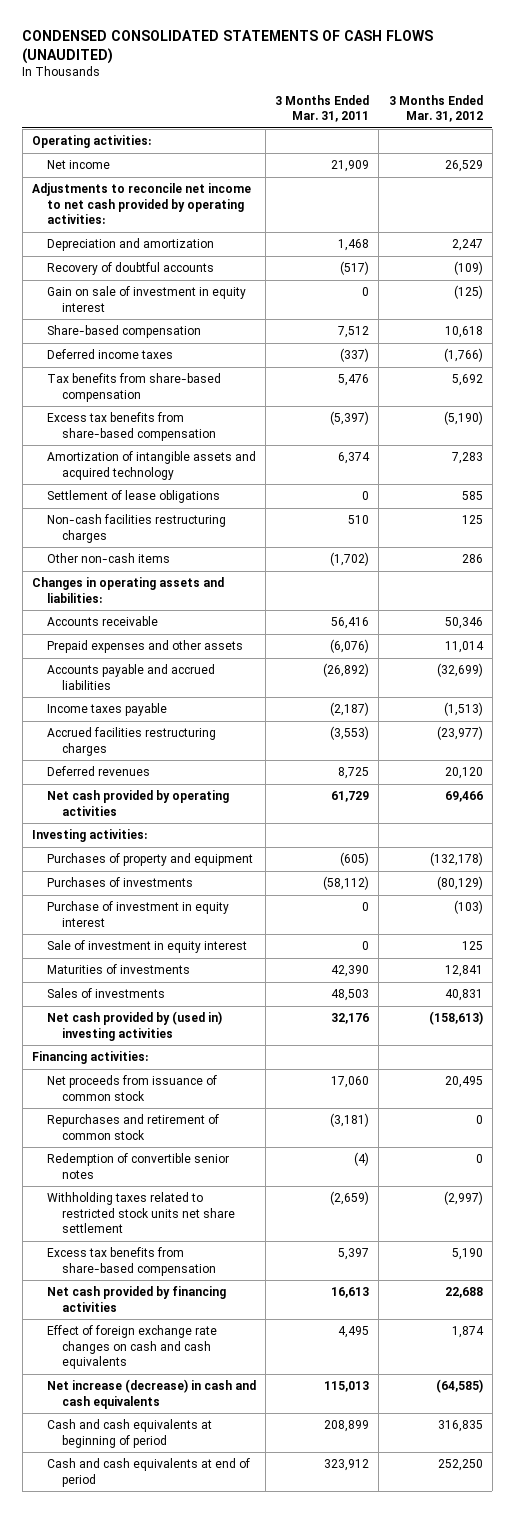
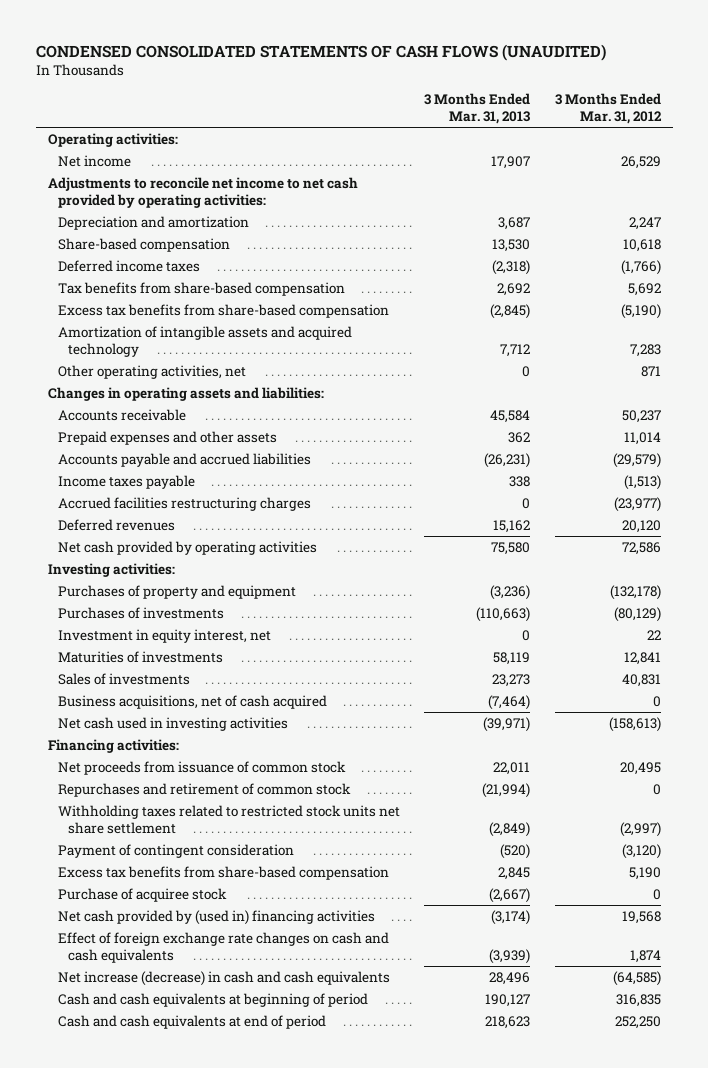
- | 3 Months Ended Mar. 31, 2011 | 3 Months Ended Mar. 31, 2012
+ | 3 Months Ended Mar. 31, 2013 | 3 Months Ended Mar. 31, 2012
- Recovery of doubtful accounts | (517) | (109)
- Gain on sale of investment in equity interest | 0 | (125)
- Settlement of lease obligations | 0 | 585
- Non-cash facilities restructuring charges | 510 | 125
- Other non-cash items | (1,702) | 286
+ Other operating activities, net | 0 | 871
- Accounts receivable | 56,416 | 50,346
+ Accounts receivable | 45,584 | 50,237
- Accounts payable and accrued liabilities | (26,892) | (32,699)
+ Accounts payable and accrued liabilities | (26,231) | (29,579)
- Net cash provided by operating activities | 61,729 | 69,466
+ Net cash provided by operating activities | 75,580 | 72,586
- Purchase of investment in equity interest | 0 | (103)
- Sale of investment in equity interest | 0 | 125
+ Investment in equity interest, net | 0 | 22
- Net cash provided by (used in) investing activities | 32,176 | (158,613)
+ Business acquisitions, net of cash acquired | (7,464) | 0
+ Net cash used in investing activities | (39,971) | (158,613)
- Redemption of convertible senior notes | (4) | 0
+ Payment of contingent consideration | (520) | (3,120)
- Net cash provided by financing activities | 16,613 | 22,688
+ Purchase of acquiree stock | (2,667) | 0
+ Net cash provided by (used in) financing activities | (3,174) | 19,568

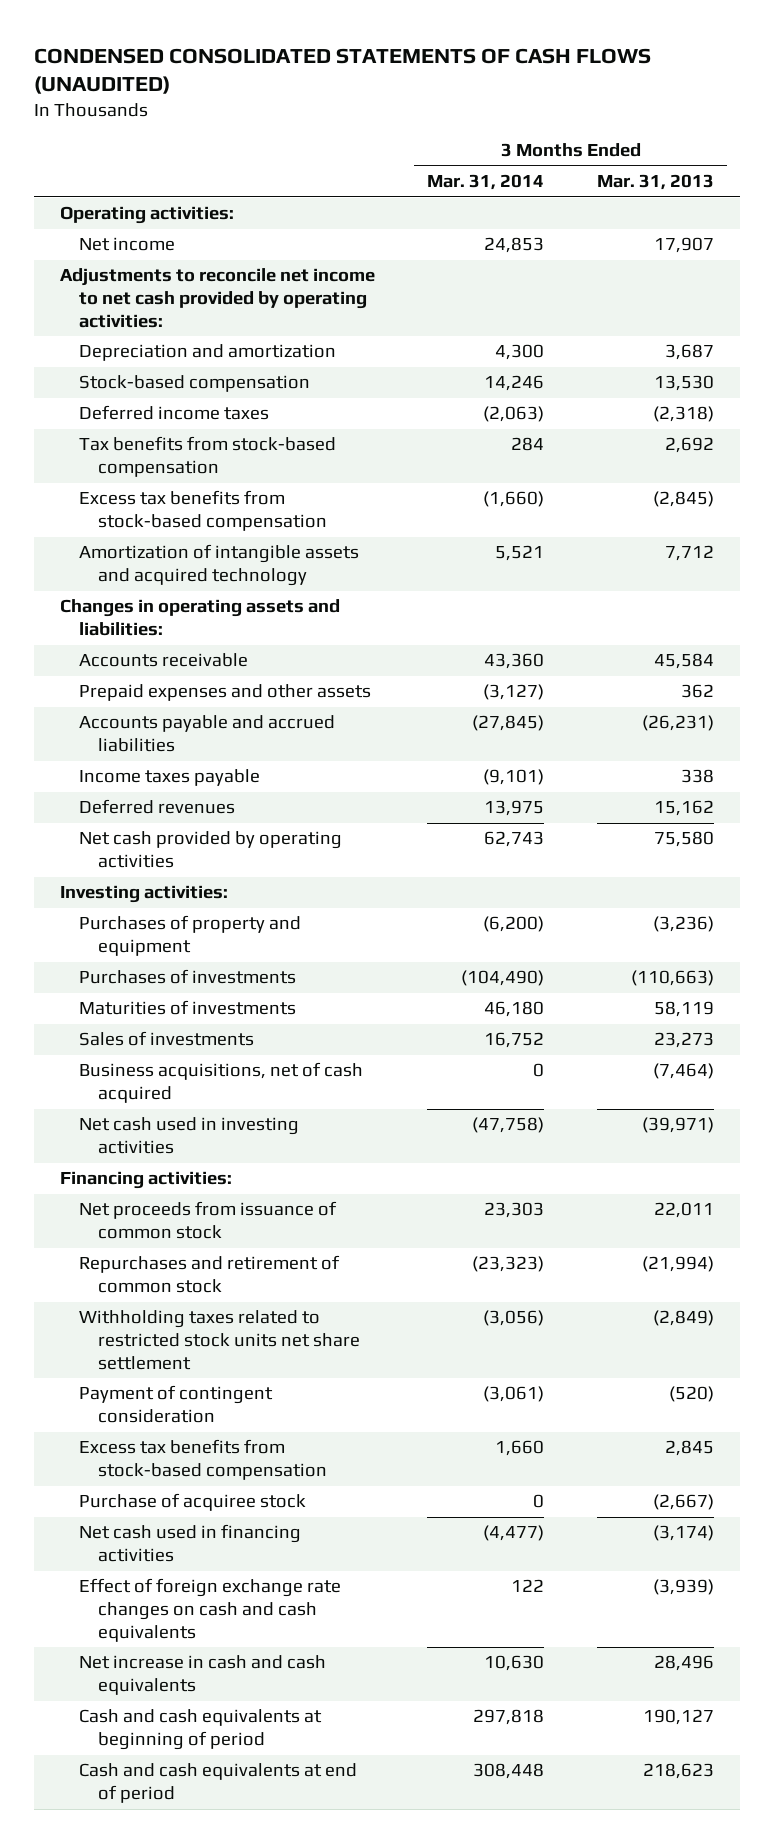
- | 3 Months Ended Mar. 31, 2013 | 3 Months Ended Mar. 31, 2012
+ | 3 Months Ended Mar. 31, 2014 | 3 Months Ended Mar. 31, 2013
- Share-based compensation | 13,530 | 10,618
+ Stock-based compensation | 14,246 | 13,530
- Tax benefits from share-based compensation | 2,692 | 5,692
- Excess tax benefits from share-based compensation | (2,845) | (5,190)
+ Tax benefits from stock-based compensation | 284 | 2,692
+ Excess tax benefits from stock-based compensation | (1,660) | (2,845)
- Other operating activities, net | 0 | 871
- Accrued facilities restructuring charges | 0 | (23,977)
- Investment in equity interest, net | 0 | 22
- Excess tax benefits from share-based compensation | 2,845 | 5,190
+ Excess tax benefits from stock-based compensation | 1,660 | 2,845
- Net cash provided by (used in) financing activities | (3,174) | 19,568
+ Net cash used in financing activities | (4,477) | (3,174)
- Net increase (decrease) in cash and cash equivalents | 28,496 | (64,585)
+ Net increase in cash and cash equivalents | 10,630 | 28,496

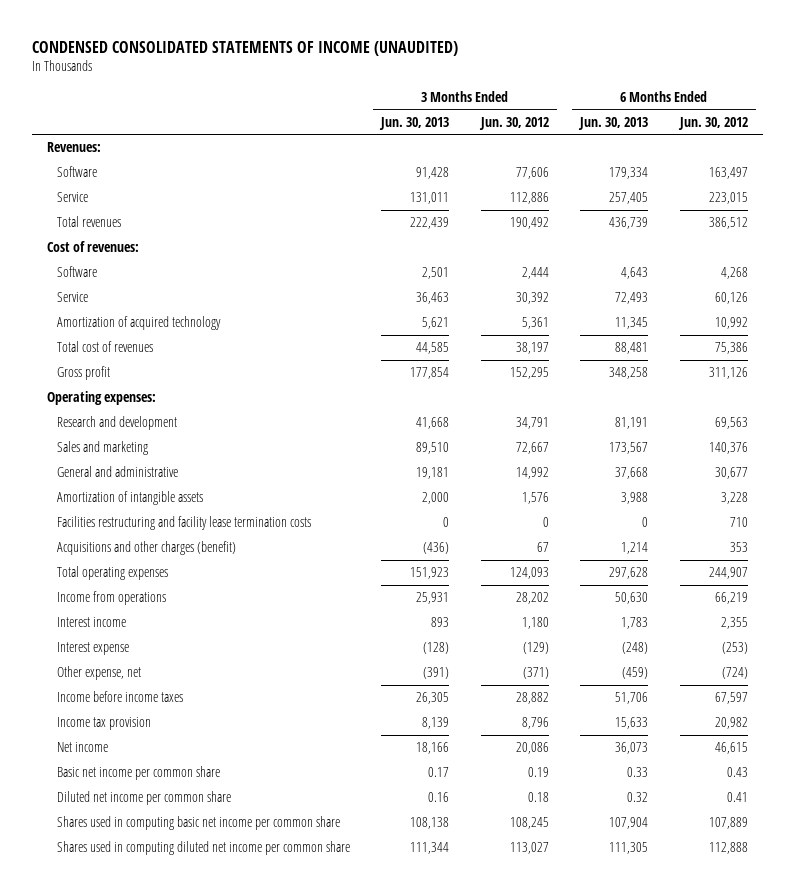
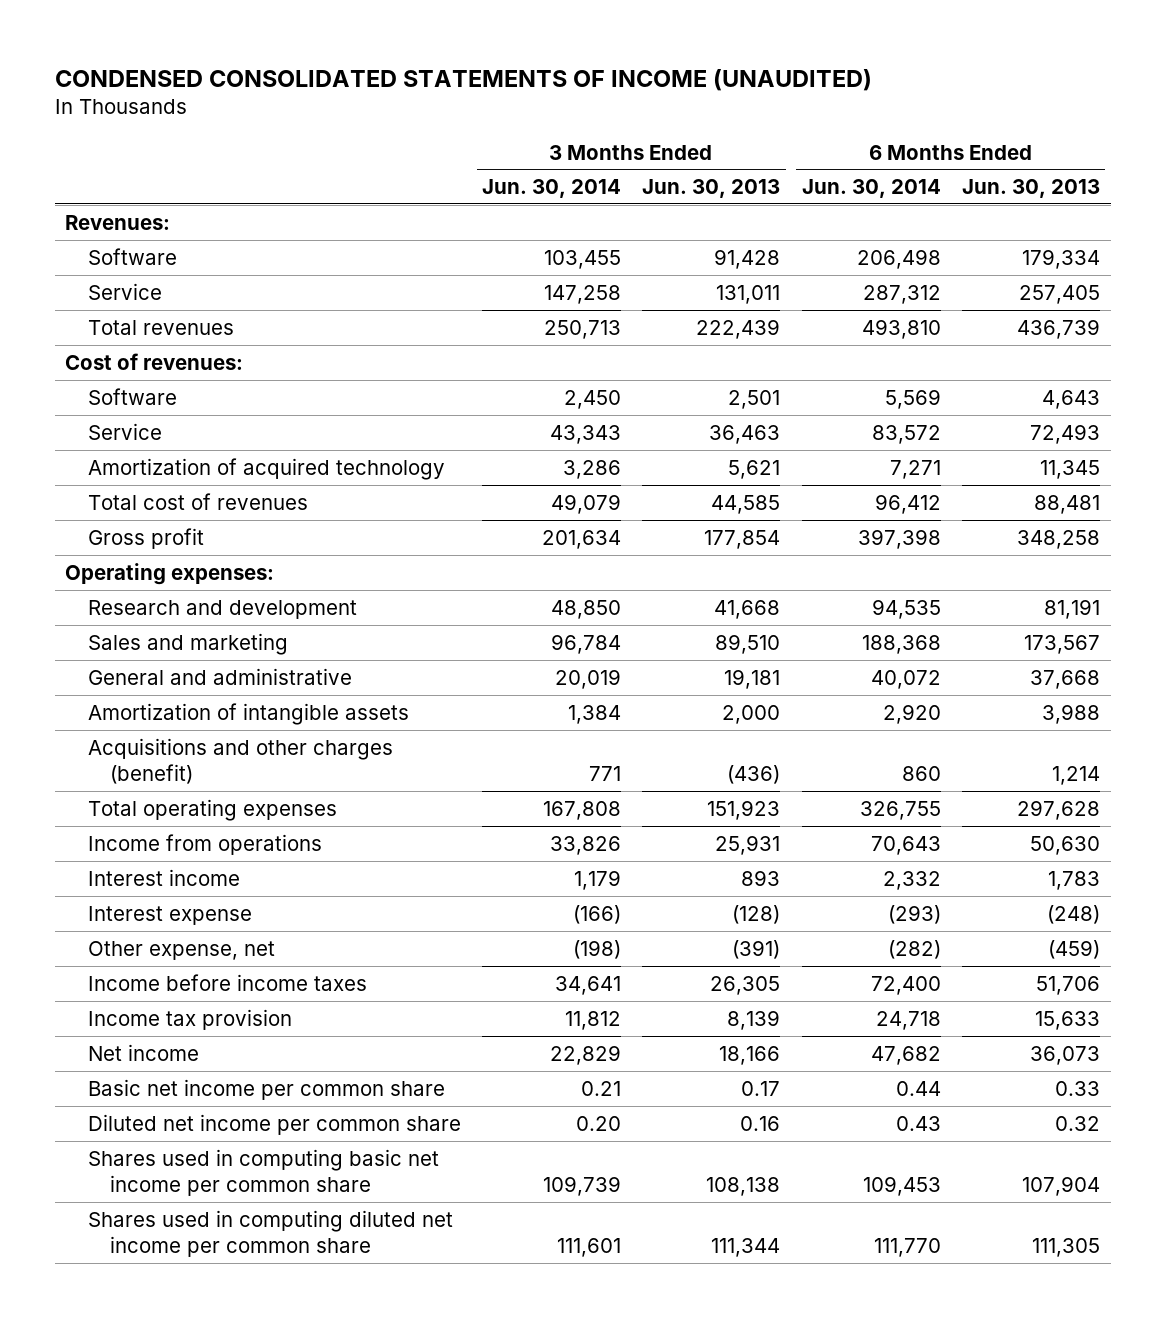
- | 3 Months Ended Jun. 30, 2013 | 3 Months Ended Jun. 30, 2012 | 6 Months Ended Jun. 30, 2013 | 6 Months Ended Jun. 30, 2012
+ | 3 Months Ended Jun. 30, 2014 | 3 Months Ended Jun. 30, 2013 | 6 Months Ended Jun. 30, 2014 | 6 Months Ended Jun. 30, 2013
- Facilities restructuring and facility lease termination costs | 0 | 0 | 0 | 710

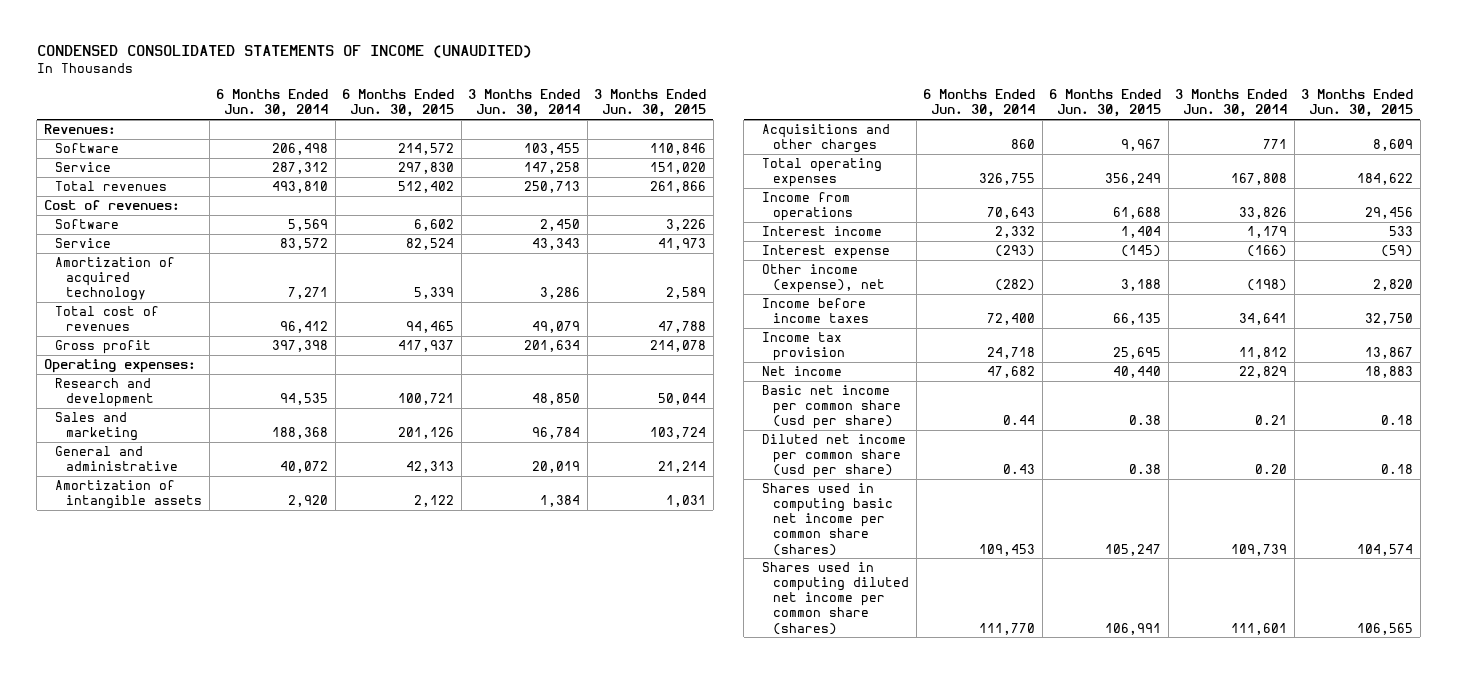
- | 3 Months Ended Jun. 30, 2014 | 3 Months Ended Jun. 30, 2013 | 6 Months Ended Jun. 30, 2014 | 6 Months Ended Jun. 30, 2013
+ | 6 Months Ended Jun. 30, 2014 | 6 Months Ended Jun. 30, 2015 | 3 Months Ended Jun. 30, 2014 | 3 Months Ended Jun. 30, 2015
- Acquisitions and other charges (benefit) | 771 | (436) | 860 | 1,214
+ Acquisitions and other charges | 860 | 9,967 | 771 | 8,609
- Other expense, net | (198) | (391) | (282) | (459)
+ Other income (expense), net | (282) | 3,188 | (198) | 2,820
- Basic net income per common share | 0.21 | 0.17 | 0.44 | 0.33
- Diluted net income per common share | 0.20 | 0.16 | 0.43 | 0.32
- Shares used in computing basic net income per common share | 109,739 | 108,138 | 109,453 | 107,904
- Shares used in computing diluted net income per common share | 111,601 | 111,344 | 111,770 | 111,305
+ Basic net income per common share (usd per share) | 0.44 | 0.38 | 0.21 | 0.18
+ Diluted net income per common share (usd per share) | 0.43 | 0.38 | 0.20 | 0.18
+ Shares used in computing basic net income per common share (shares) | 109,453 | 105,247 | 109,739 | 104,574
+ Shares used in computing diluted net income per common share (shares) | 111,770 | 106,991 | 111,601 | 106,565

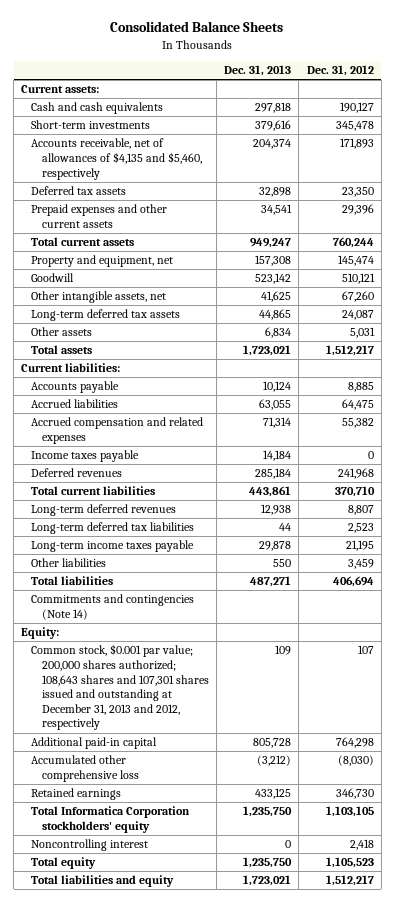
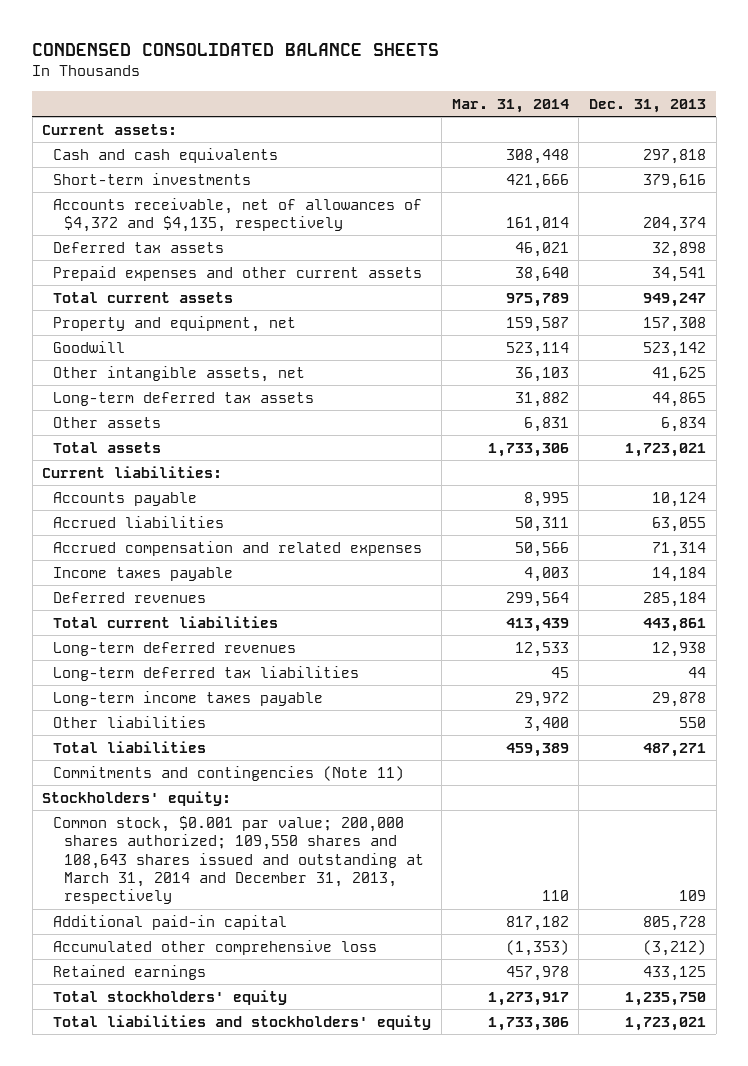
- Consolidated Balance Sheets
+ CONDENSED CONSOLIDATED BALANCE SHEETS
- | Dec. 31, 2013 | Dec. 31, 2012
+ | Mar. 31, 2014 | Dec. 31, 2013
- Accounts receivable, net of allowances of $4,135 and $5,460, respectively | 204,374 | 171,893
+ Accounts receivable, net of allowances of $4,372 and $4,135, respectively | 161,014 | 204,374
- Commitments and contingencies (Note 14)
- Equity:
- Common stock, $0.001 par value; 200,000 shares authorized; 108,643 shares and 107,301 shares issued and outstanding at December 31, 2013 and 2012, respectively | 109 | 107
+ Commitments and contingencies (Note 11)
+ Stockholders' equity:
+ Common stock, $0.001 par value; 200,000 shares authorized; 109,550 shares and 108,643 shares issued and outstanding at March 31, 2014 and December 31, 2013, respectively | 110 | 109
- Total Informatica Corporation stockholders' equity | 1,235,750 | 1,103,105
- Noncontrolling interest | 0 | 2,418
- Total equity | 1,235,750 | 1,105,523
- Total liabilities and equity | 1,723,021 | 1,512,217
+ Total stockholders' equity | 1,273,917 | 1,235,750
+ Total liabilities and stockholders' equity | 1,733,306 | 1,723,021

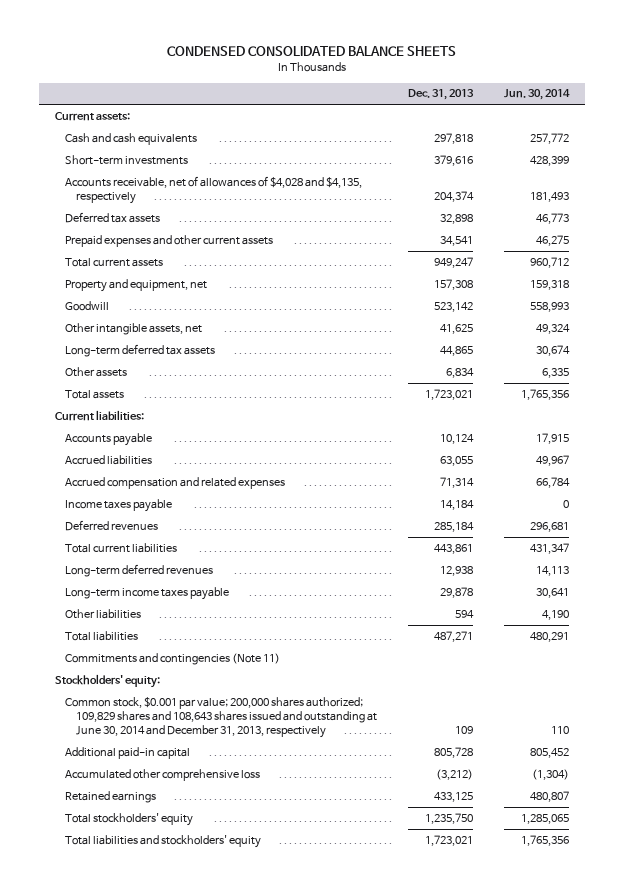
- | Mar. 31, 2014 | Dec. 31, 2013
+ | Dec. 31, 2013 | Jun. 30, 2014
- Accounts receivable, net of allowances of $4,372 and $4,135, respectively | 161,014 | 204,374
+ Accounts receivable, net of allowances of $4,028 and $4,135, respectively | 204,374 | 181,493
- Long-term deferred tax liabilities | 45 | 44
- Other liabilities | 3,400 | 550
+ Other liabilities | 594 | 4,190
- Common stock, $0.001 par value; 200,000 shares authorized; 109,550 shares and 108,643 shares issued and outstanding at March 31, 2014 and December 31, 2013, respectively | 110 | 109
+ Common stock, $0.001 par value; 200,000 shares authorized; 109,829 shares and 108,643 shares issued and outstanding at June 30, 2014 and December 31, 2013, respectively | 109 | 110

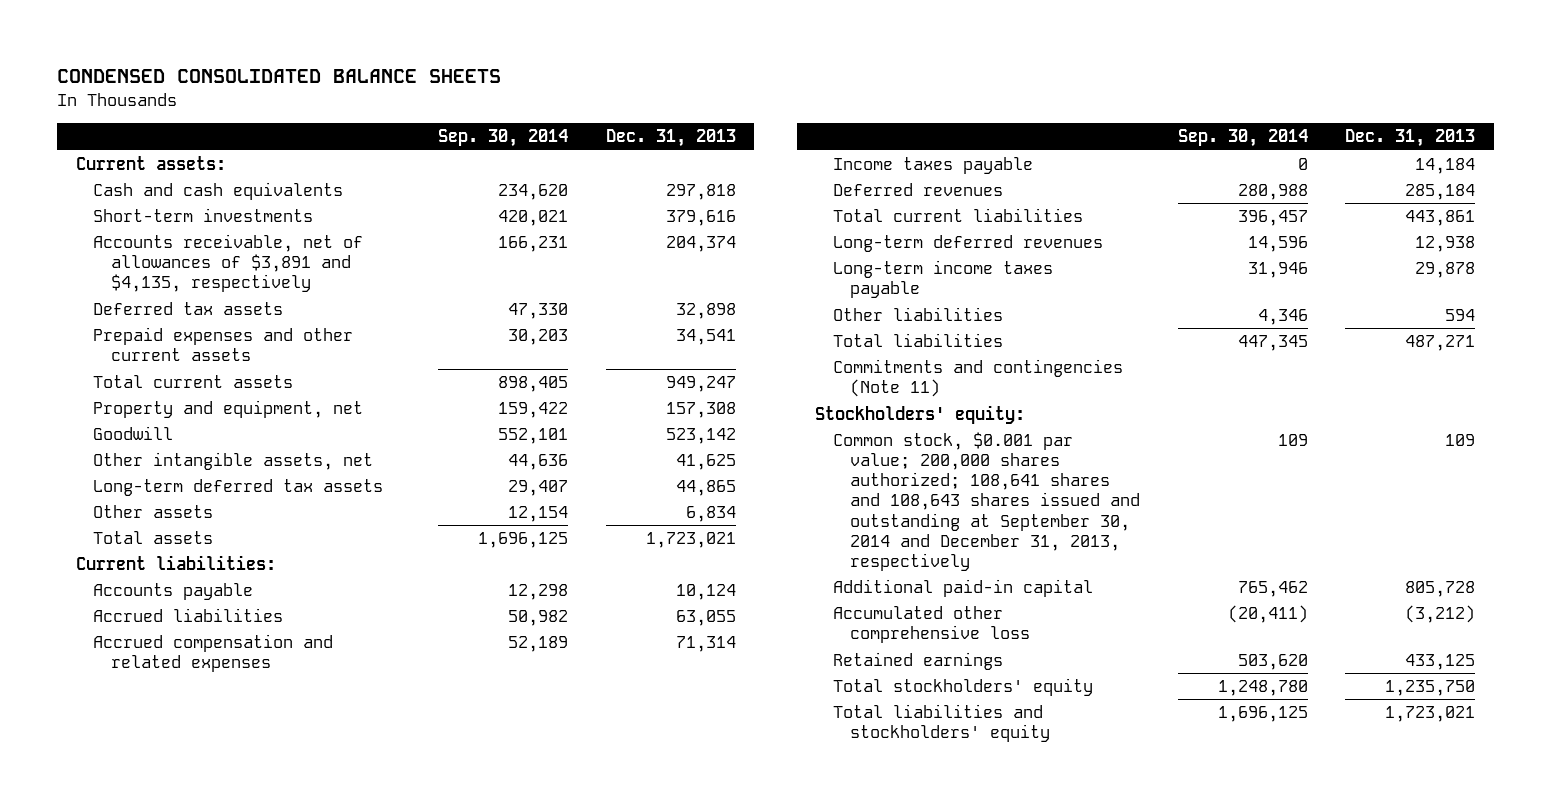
- | Dec. 31, 2013 | Jun. 30, 2014
+ | Sep. 30, 2014 | Dec. 31, 2013
- Accounts receivable, net of allowances of $4,028 and $4,135, respectively | 204,374 | 181,493
+ Accounts receivable, net of allowances of $3,891 and $4,135, respectively | 166,231 | 204,374
- Common stock, $0.001 par value; 200,000 shares authorized; 109,829 shares and 108,643 shares issued and outstanding at June 30, 2014 and December 31, 2013, respectively | 109 | 110
+ Common stock, $0.001 par value; 200,000 shares authorized; 108,641 shares and 108,643 shares issued and outstanding at September 30, 2014 and December 31, 2013, respectively | 109 | 109

